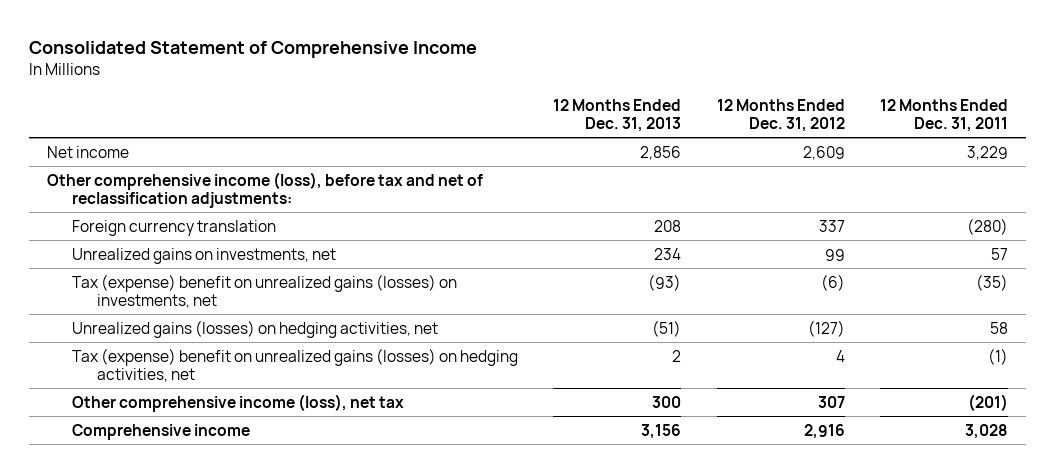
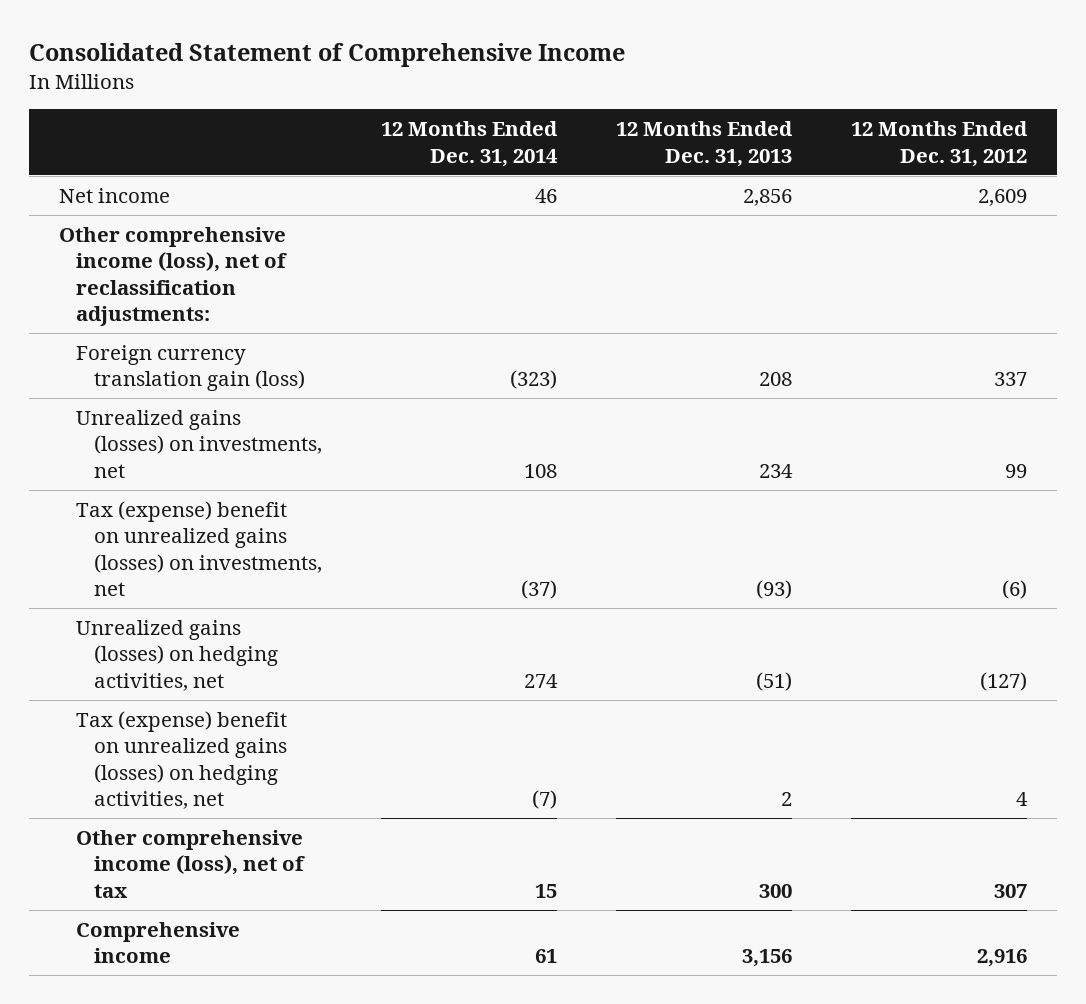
- | 12 Months Ended Dec. 31, 2013 | 12 Months Ended Dec. 31, 2012 | 12 Months Ended Dec. 31, 2011
+ | 12 Months Ended Dec. 31, 2014 | 12 Months Ended Dec. 31, 2013 | 12 Months Ended Dec. 31, 2012
- Other comprehensive income (loss), before tax and net of reclassification adjustments:
- Foreign currency translation | 208 | 337 | (280)
- Unrealized gains on investments, net | 234 | 99 | 57
+ Other comprehensive income (loss), net of reclassification adjustments:
+ Foreign currency translation gain (loss) | (323) | 208 | 337
+ Unrealized gains (losses) on investments, net | 108 | 234 | 99
- Other comprehensive income (loss), net tax | 300 | 307 | (201)
+ Other comprehensive income (loss), net of tax | 15 | 300 | 307

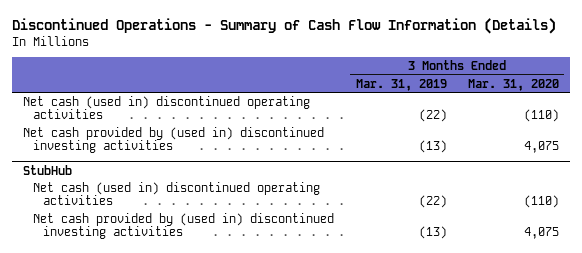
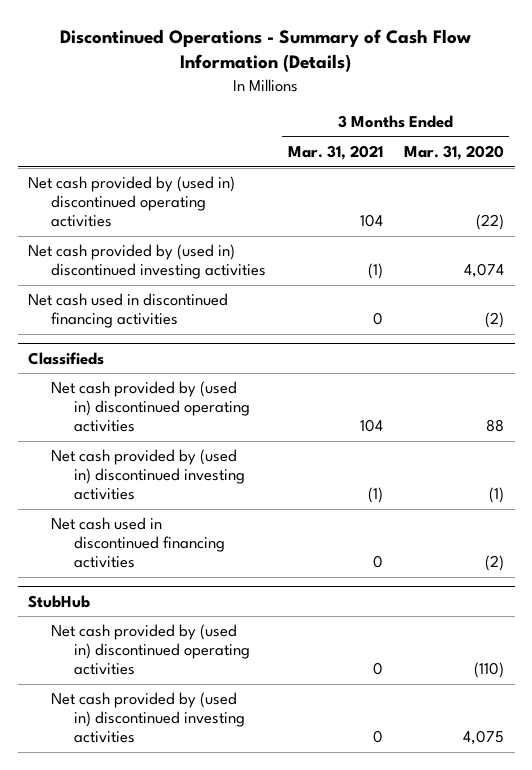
- | 3 Months Ended Mar. 31, 2019 | 3 Months Ended Mar. 31, 2020
+ | 3 Months Ended Mar. 31, 2021 | 3 Months Ended Mar. 31, 2020
- Net cash (used in) discontinued operating activities | (22) | (110)
- Net cash provided by (used in) discontinued investing activities | (13) | 4,075
+ Net cash provided by (used in) discontinued operating activities | 104 | (22)
+ Net cash provided by (used in) discontinued investing activities | (1) | 4,074
+ Net cash used in discontinued financing activities | 0 | (2)
+ Classifieds
+ Net cash provided by (used in) discontinued operating activities | 104 | 88
+ Net cash provided by (used in) discontinued investing activities | (1) | (1)
+ Net cash used in discontinued financing activities | 0 | (2)
@ StubHub
- Net cash (used in) discontinued operating activities | (22) | (110)
+ Net cash provided by (used in) discontinued operating activities | 0 | (110)

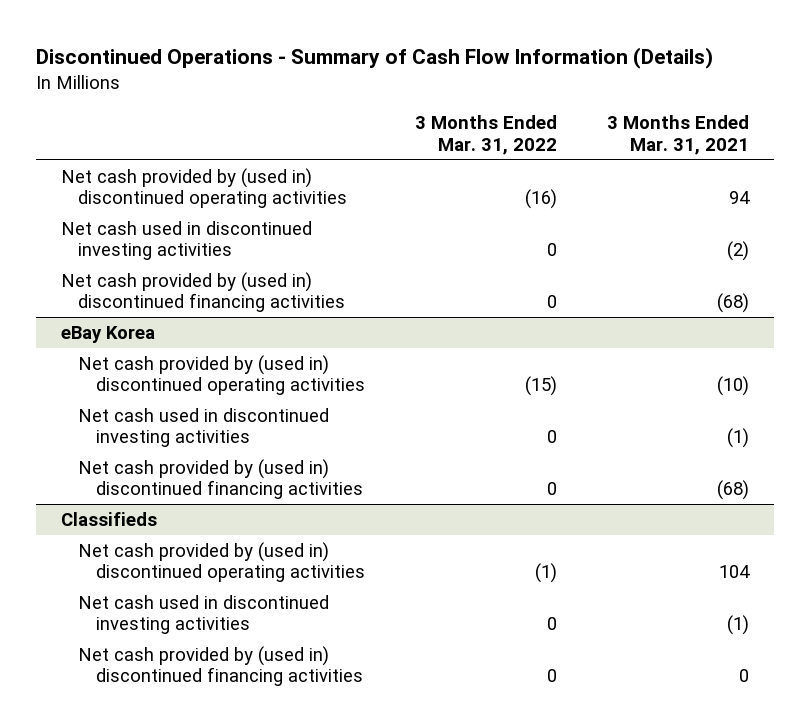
- | 3 Months Ended Mar. 31, 2021 | 3 Months Ended Mar. 31, 2020
+ | 3 Months Ended Mar. 31, 2022 | 3 Months Ended Mar. 31, 2021
- Net cash provided by (used in) discontinued operating activities | 104 | (22)
- Net cash provided by (used in) discontinued investing activities | (1) | 4,074
- Net cash used in discontinued financing activities | 0 | (2)
+ Net cash provided by (used in) discontinued operating activities | (16) | 94
+ Net cash used in discontinued investing activities | 0 | (2)
+ Net cash provided by (used in) discontinued financing activities | 0 | (68)
+ eBay Korea
+ Net cash provided by (used in) discontinued operating activities | (15) | (10)
+ Net cash used in discontinued investing activities | 0 | (1)
+ Net cash provided by (used in) discontinued financing activities | 0 | (68)
@ Classifieds
- Net cash provided by (used in) discontinued investing activities | (1) | (1)
- Net cash used in discontinued financing activities | 0 | (2)
- StubHub
- Net cash provided by (used in) discontinued operating activities | 0 | (110)
- Net cash provided by (used in) discontinued investing activities | 0 | 4,075
@ Classifieds
+ Net cash used in discontinued investing activities | 0 | (1)
+ Net cash provided by (used in) discontinued financing activities | 0 | 0

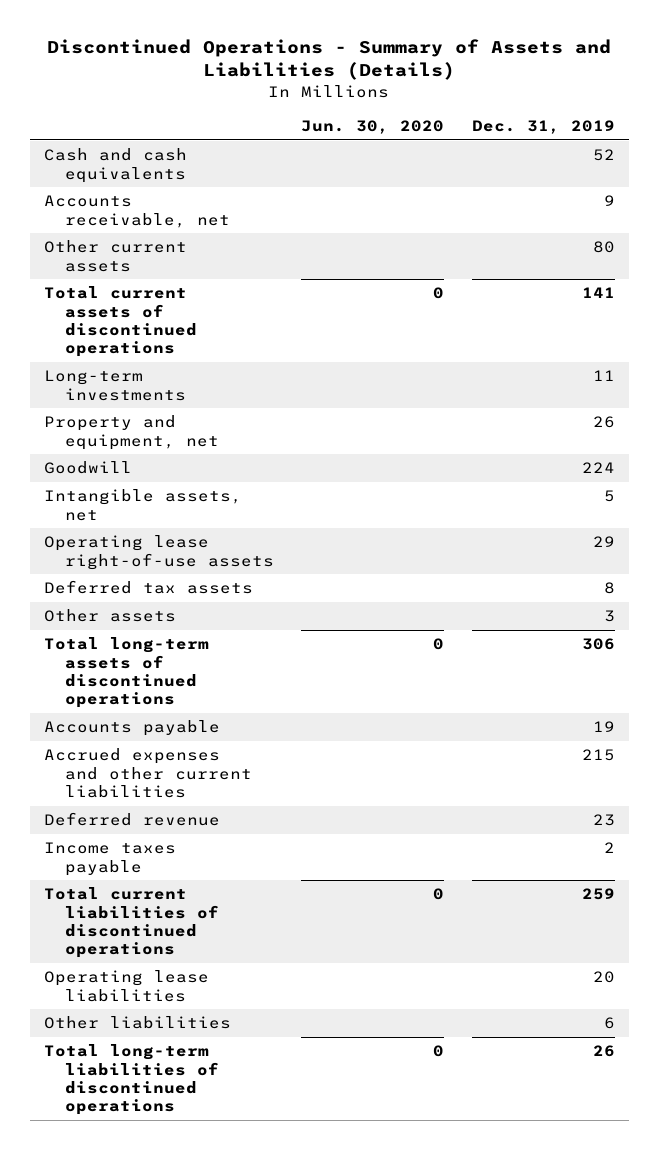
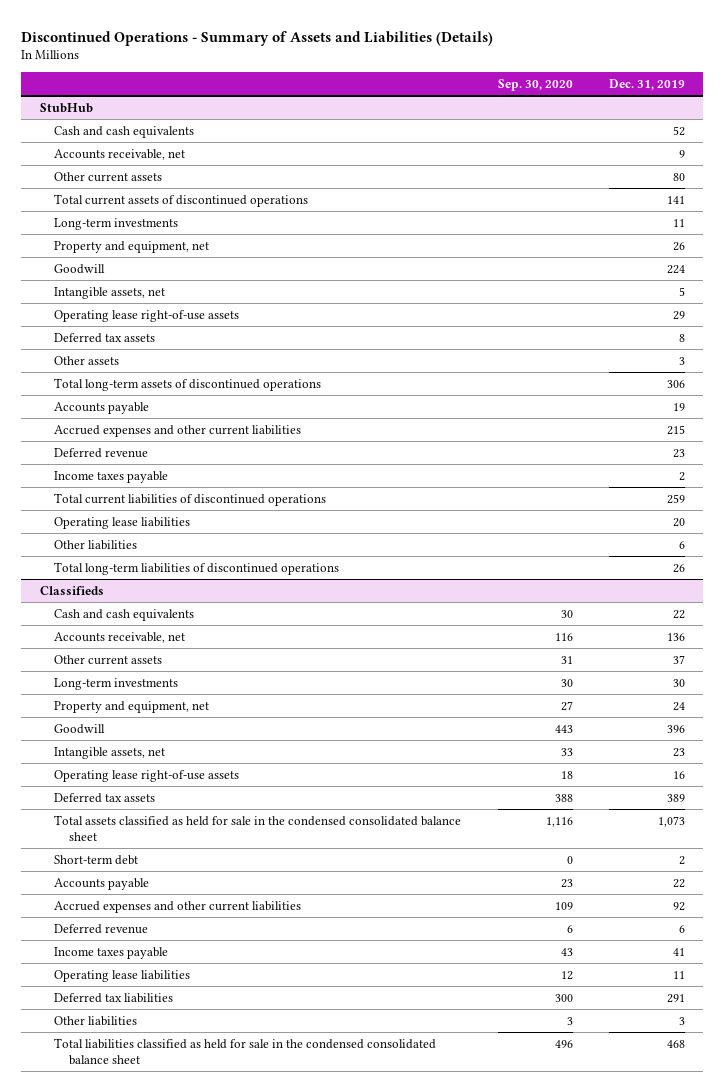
- | Jun. 30, 2020 | Dec. 31, 2019
+ | Sep. 30, 2020 | Dec. 31, 2019
+ StubHub
+ Classifieds
+ Cash and cash equivalents | 30 | 22
+ Accounts receivable, net | 116 | 136
+ Other current assets | 31 | 37
+ Long-term investments | 30 | 30
+ Property and equipment, net | 27 | 24
+ Goodwill | 443 | 396
+ Intangible assets, net | 33 | 23
+ Operating lease right-of-use assets | 18 | 16
+ Deferred tax assets | 388 | 389
+ Total assets classified as held for sale in the condensed consolidated balance sheet | 1,116 | 1,073
+ Short-term debt | 0 | 2
+ Accounts payable | 23 | 22
+ Accrued expenses and other current liabilities | 109 | 92
+ Deferred revenue | 6 | 6
+ Income taxes payable | 43 | 41
+ Operating lease liabilities | 12 | 11
+ Deferred tax liabilities | 300 | 291
+ Other liabilities | 3 | 3
+ Total liabilities classified as held for sale in the condensed consolidated balance sheet | 496 | 468

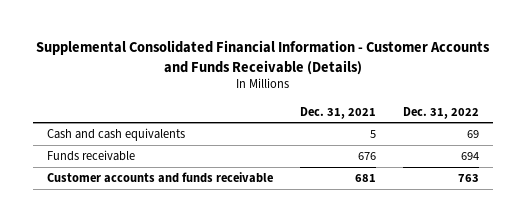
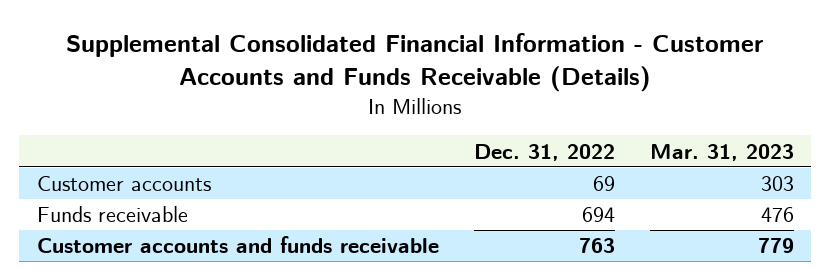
- | Dec. 31, 2021 | Dec. 31, 2022
+ | Dec. 31, 2022 | Mar. 31, 2023
- Cash and cash equivalents | 5 | 69
+ Customer accounts | 69 | 303

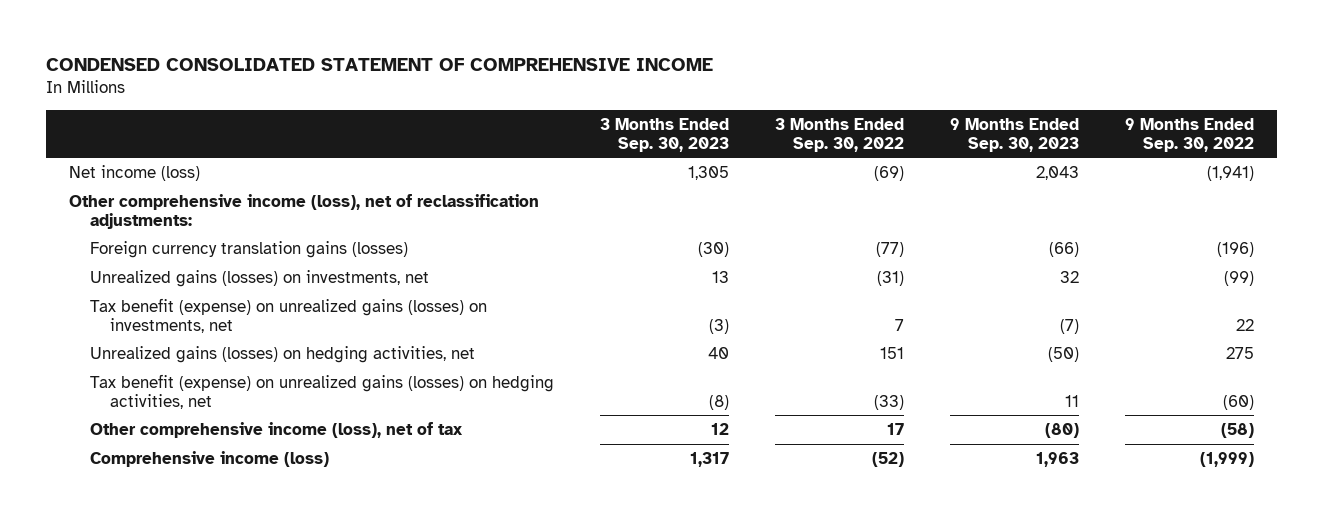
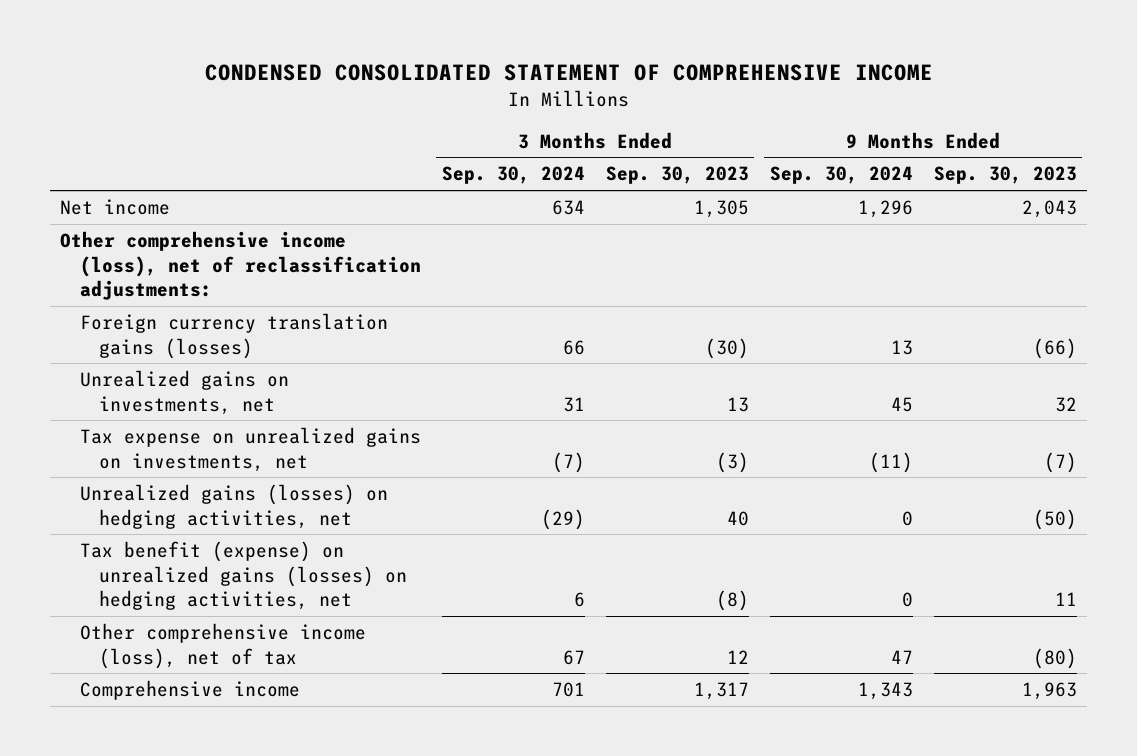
- | 3 Months Ended Sep. 30, 2023 | 3 Months Ended Sep. 30, 2022 | 9 Months Ended Sep. 30, 2023 | 9 Months Ended Sep. 30, 2022
+ | 3 Months Ended Sep. 30, 2024 | 3 Months Ended Sep. 30, 2023 | 9 Months Ended Sep. 30, 2024 | 9 Months Ended Sep. 30, 2023
- Net income (loss) | 1,305 | (69) | 2,043 | (1,941)
+ Net income | 634 | 1,305 | 1,296 | 2,043
- Unrealized gains (losses) on investments, net | 13 | (31) | 32 | (99)
- Tax benefit (expense) on unrealized gains (losses) on investments, net | (3) | 7 | (7) | 22
+ Unrealized gains on investments, net | 31 | 13 | 45 | 32
+ Tax expense on unrealized gains on investments, net | (7) | (3) | (11) | (7)
- Comprehensive income (loss) | 1,317 | (52) | 1,963 | (1,999)
+ Comprehensive income | 701 | 1,317 | 1,343 | 1,963

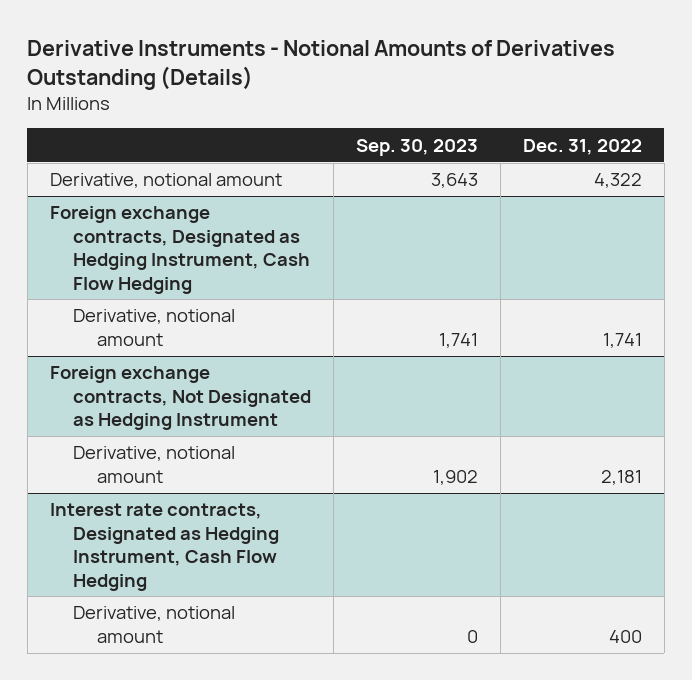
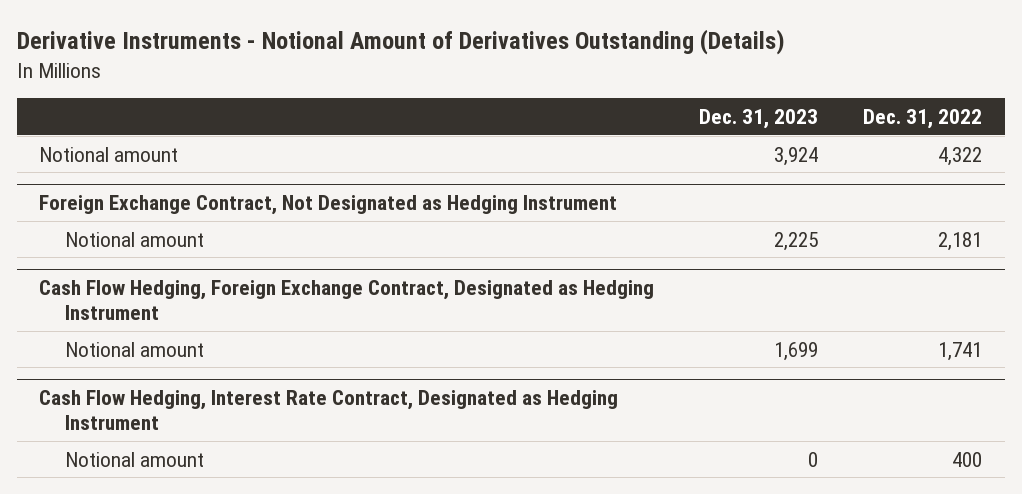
- Derivative Instruments - Notional Amounts of Derivatives Outstanding (Details)
+ Derivative Instruments - Notional Amount of Derivatives Outstanding (Details)
- | Sep. 30, 2023 | Dec. 31, 2022
+ | Dec. 31, 2023 | Dec. 31, 2022
- Derivative, notional amount | 3,643 | 4,322
- Foreign exchange contracts, Designated as Hedging Instrument, Cash Flow Hedging
- Derivative, notional amount | 1,741 | 1,741
- Foreign exchange contracts, Not Designated as Hedging Instrument
- Derivative, notional amount | 1,902 | 2,181
- Interest rate contracts, Designated as Hedging Instrument, Cash Flow Hedging
- Derivative, notional amount | 0 | 400
+ Notional amount | 3,924 | 4,322
+ Foreign Exchange Contract, Not Designated as Hedging Instrument
+ Notional amount | 2,225 | 2,181
+ Cash Flow Hedging, Foreign Exchange Contract, Designated as Hedging Instrument
+ Notional amount | 1,699 | 1,741
+ Cash Flow Hedging, Interest Rate Contract, Designated as Hedging Instrument
+ Notional amount | 0 | 400

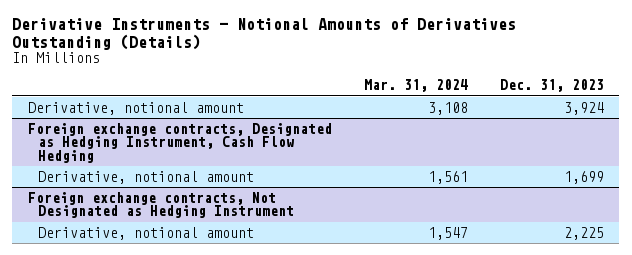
- Derivative Instruments - Notional Amount of Derivatives Outstanding (Details)
+ Derivative Instruments - Notional Amounts of Derivatives Outstanding (Details)
- | Dec. 31, 2023 | Dec. 31, 2022
+ | Mar. 31, 2024 | Dec. 31, 2023
- Notional amount | 3,924 | 4,322
- Foreign Exchange Contract, Not Designated as Hedging Instrument
- Notional amount | 2,225 | 2,181
- Cash Flow Hedging, Foreign Exchange Contract, Designated as Hedging Instrument
- Notional amount | 1,699 | 1,741
- Cash Flow Hedging, Interest Rate Contract, Designated as Hedging Instrument
- Notional amount | 0 | 400
+ Derivative, notional amount | 3,108 | 3,924
+ Foreign exchange contracts, Designated as Hedging Instrument, Cash Flow Hedging
+ Derivative, notional amount | 1,561 | 1,699
+ Foreign exchange contracts, Not Designated as Hedging Instrument
+ Derivative, notional amount | 1,547 | 2,225

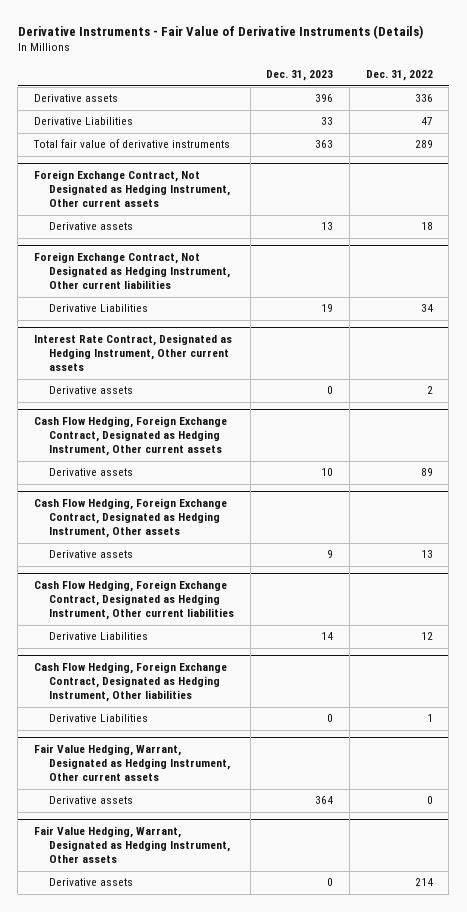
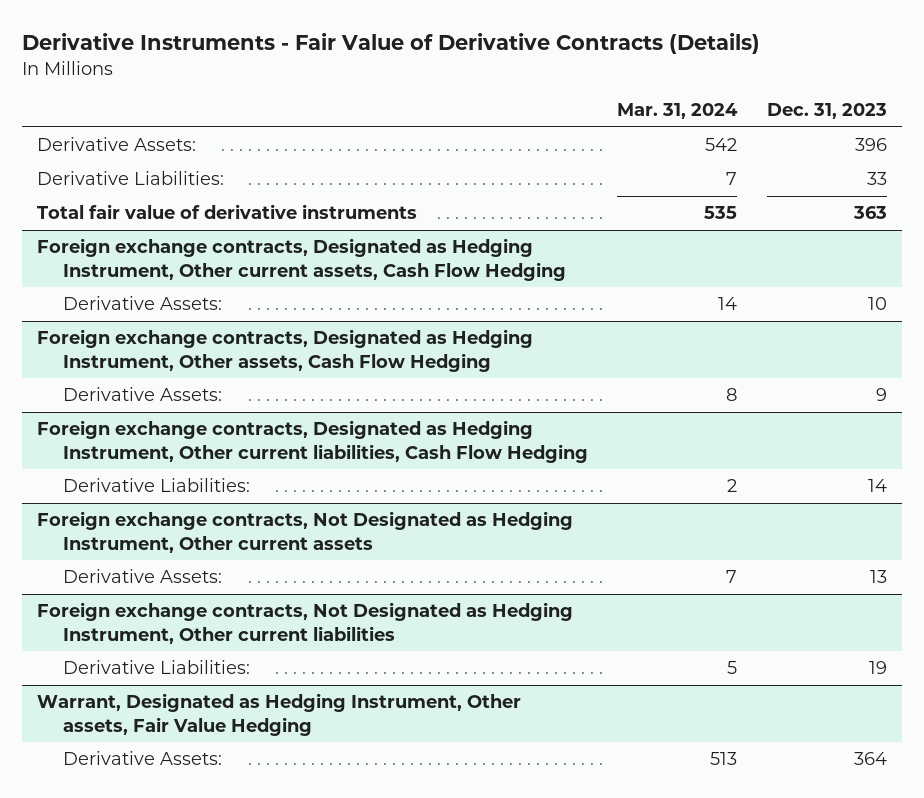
- Derivative Instruments - Fair Value of Derivative Instruments (Details)
+ Derivative Instruments - Fair Value of Derivative Contracts (Details)
- | Dec. 31, 2023 | Dec. 31, 2022
+ | Mar. 31, 2024 | Dec. 31, 2023
- Derivative assets | 396 | 336
- Derivative Liabilities | 33 | 47
+ Derivative Assets: | 542 | 396
+ Derivative Liabilities: | 7 | 33
- Foreign Exchange Contract, Not Designated as Hedging Instrument, Other current assets
- Derivative assets | 13 | 18
- Foreign Exchange Contract, Not Designated as Hedging Instrument, Other current liabilities
- Derivative Liabilities | 19 | 34
- Interest Rate Contract, Designated as Hedging Instrument, Other current assets
- Derivative assets | 0 | 2
- Cash Flow Hedging, Foreign Exchange Contract, Designated as Hedging Instrument, Other current assets
- Derivative assets | 10 | 89
- Cash Flow Hedging, Foreign Exchange Contract, Designated as Hedging Instrument, Other assets
- Derivative assets | 9 | 13
- Cash Flow Hedging, Foreign Exchange Contract, Designated as Hedging Instrument, Other current liabilities
- Derivative Liabilities | 14 | 12
- Cash Flow Hedging, Foreign Exchange Contract, Designated as Hedging Instrument, Other liabilities
- Derivative Liabilities | 0 | 1
- Fair Value Hedging, Warrant, Designated as Hedging Instrument, Other current assets
- Derivative assets | 364 | 0
- Fair Value Hedging, Warrant, Designated as Hedging Instrument, Other assets
- Derivative assets | 0 | 214
+ Foreign exchange contracts, Designated as Hedging Instrument, Other current assets, Cash Flow Hedging
+ Derivative Assets: | 14 | 10
+ Foreign exchange contracts, Designated as Hedging Instrument, Other assets, Cash Flow Hedging
+ Derivative Assets: | 8 | 9
+ Foreign exchange contracts, Designated as Hedging Instrument, Other current liabilities, Cash Flow Hedging
+ Derivative Liabilities: | 2 | 14
+ Foreign exchange contracts, Not Designated as Hedging Instrument, Other current assets
+ Derivative Assets: | 7 | 13
+ Foreign exchange contracts, Not Designated as Hedging Instrument, Other current liabilities
+ Derivative Liabilities: | 5 | 19
+ Warrant, Designated as Hedging Instrument, Other assets, Fair Value Hedging
+ Derivative Assets: | 513 | 364

